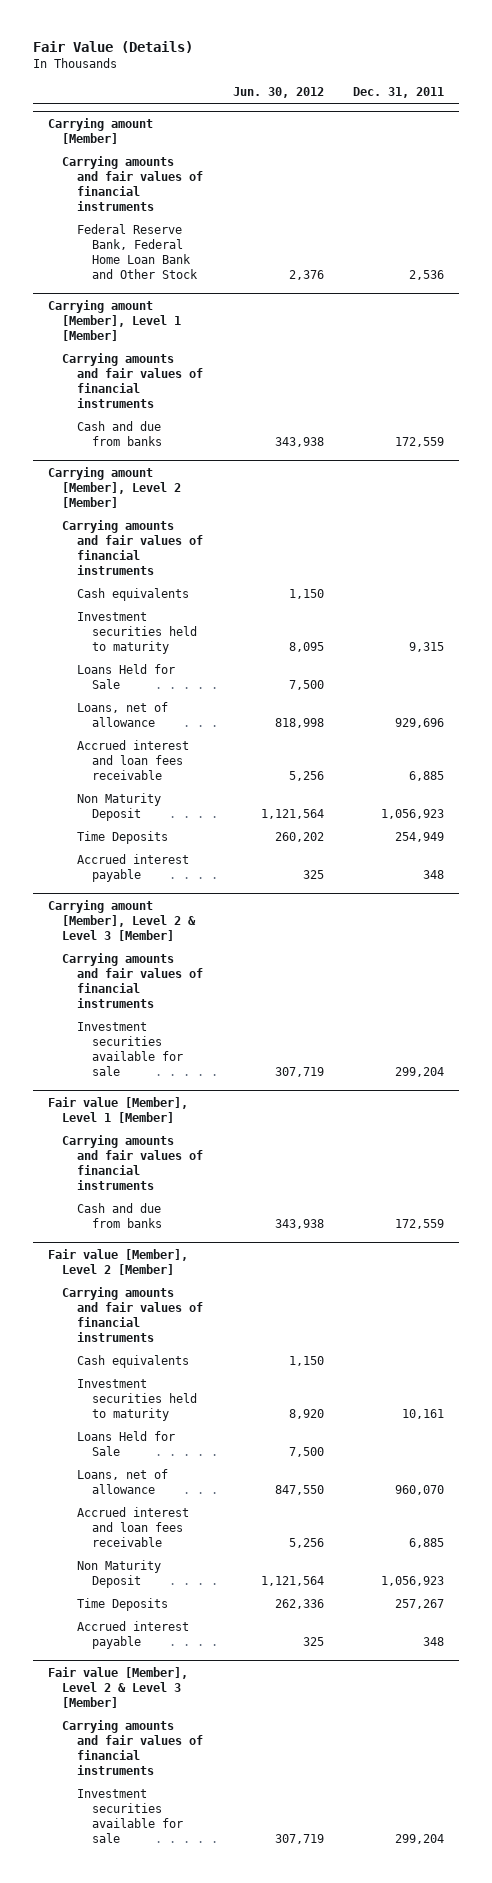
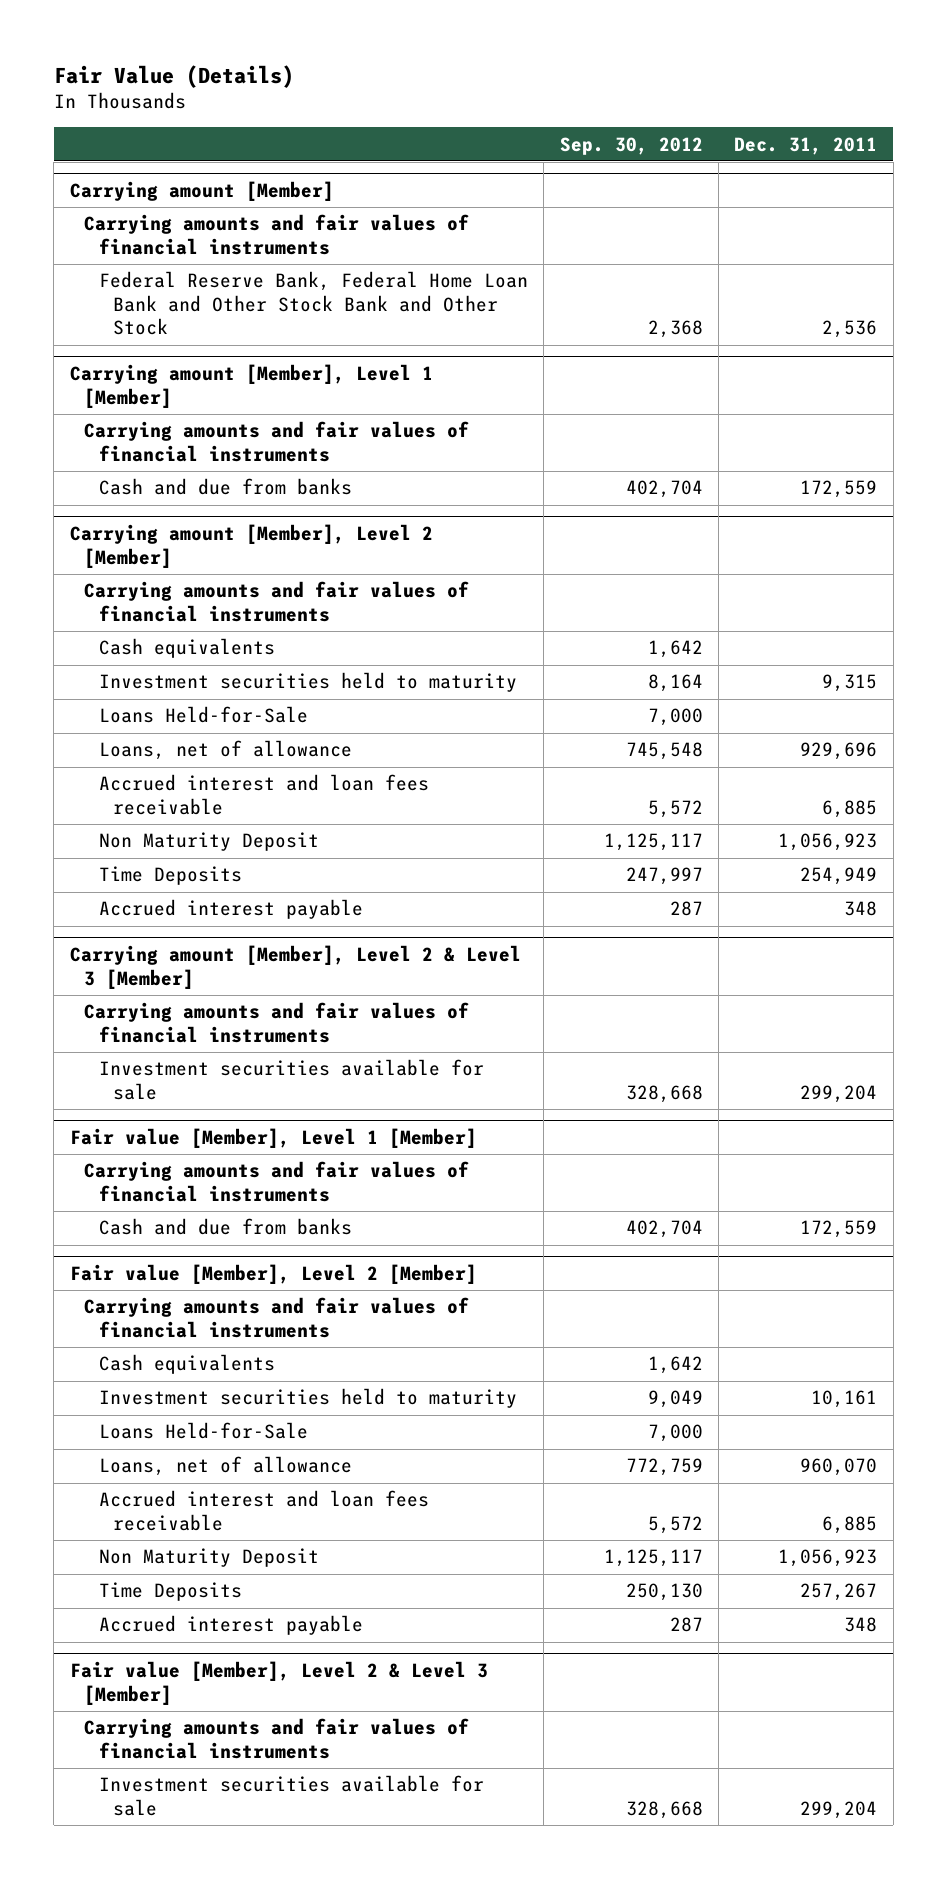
- | Jun. 30, 2012 | Dec. 31, 2011
+ | Sep. 30, 2012 | Dec. 31, 2011
@ Carrying amount [Member]
- Federal Reserve Bank, Federal Home Loan Bank and Other Stock | 2,376 | 2,536
+ Federal Reserve Bank, Federal Home Loan Bank and Other Stock Bank and Other Stock | 2,368 | 2,536
@ Carrying amount [Member], Level 2 [Member]
- Loans Held for Sale | 7,500 |
+ Loans Held-for-Sale | 7,000 |
@ Fair value [Member], Level 2 [Member]
- Loans Held for Sale | 7,500 |
+ Loans Held-for-Sale | 7,000 |

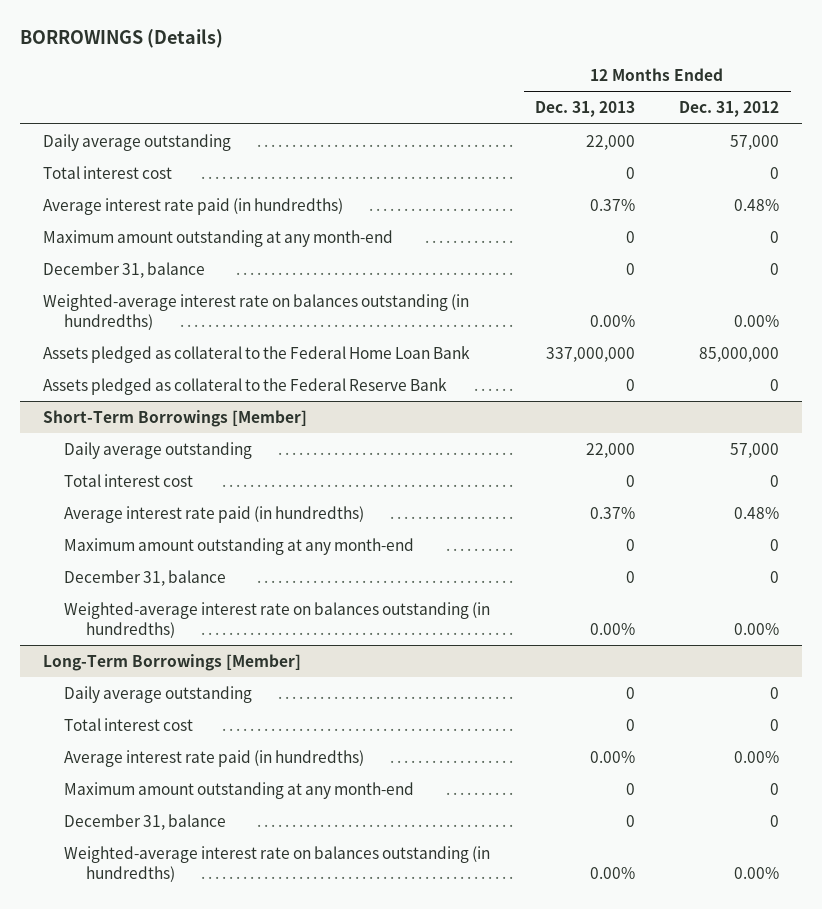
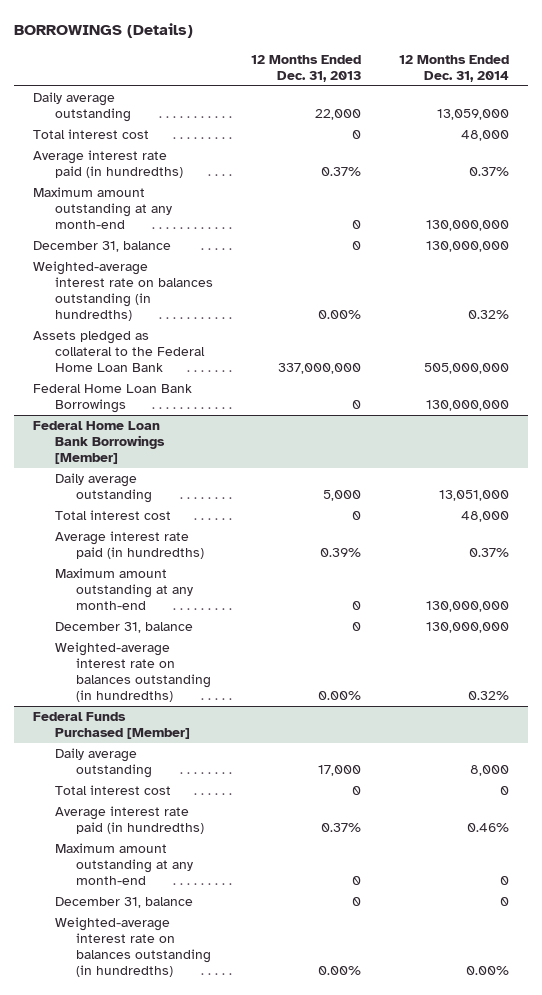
- | 12 Months Ended Dec. 31, 2013 | 12 Months Ended Dec. 31, 2012
+ | 12 Months Ended Dec. 31, 2013 | 12 Months Ended Dec. 31, 2014
- Assets pledged as collateral to the Federal Reserve Bank | 0 | 0
- Short-Term Borrowings [Member]
- Daily average outstanding | 22,000 | 57,000
+ Federal Home Loan Bank Borrowings | 0 | 130,000,000
+ Federal Home Loan Bank Borrowings [Member]
+ Daily average outstanding | 5,000 | 13,051,000
- Average interest rate paid (in hundredths) | 0.37% | 0.48%
+ Average interest rate paid (in hundredths) | 0.39% | 0.37%
- Long-Term Borrowings [Member]
- Daily average outstanding | 0 | 0
+ Federal Funds Purchased [Member]
+ Daily average outstanding | 17,000 | 8,000
- Average interest rate paid (in hundredths) | 0.00% | 0.00%
+ Average interest rate paid (in hundredths) | 0.37% | 0.46%

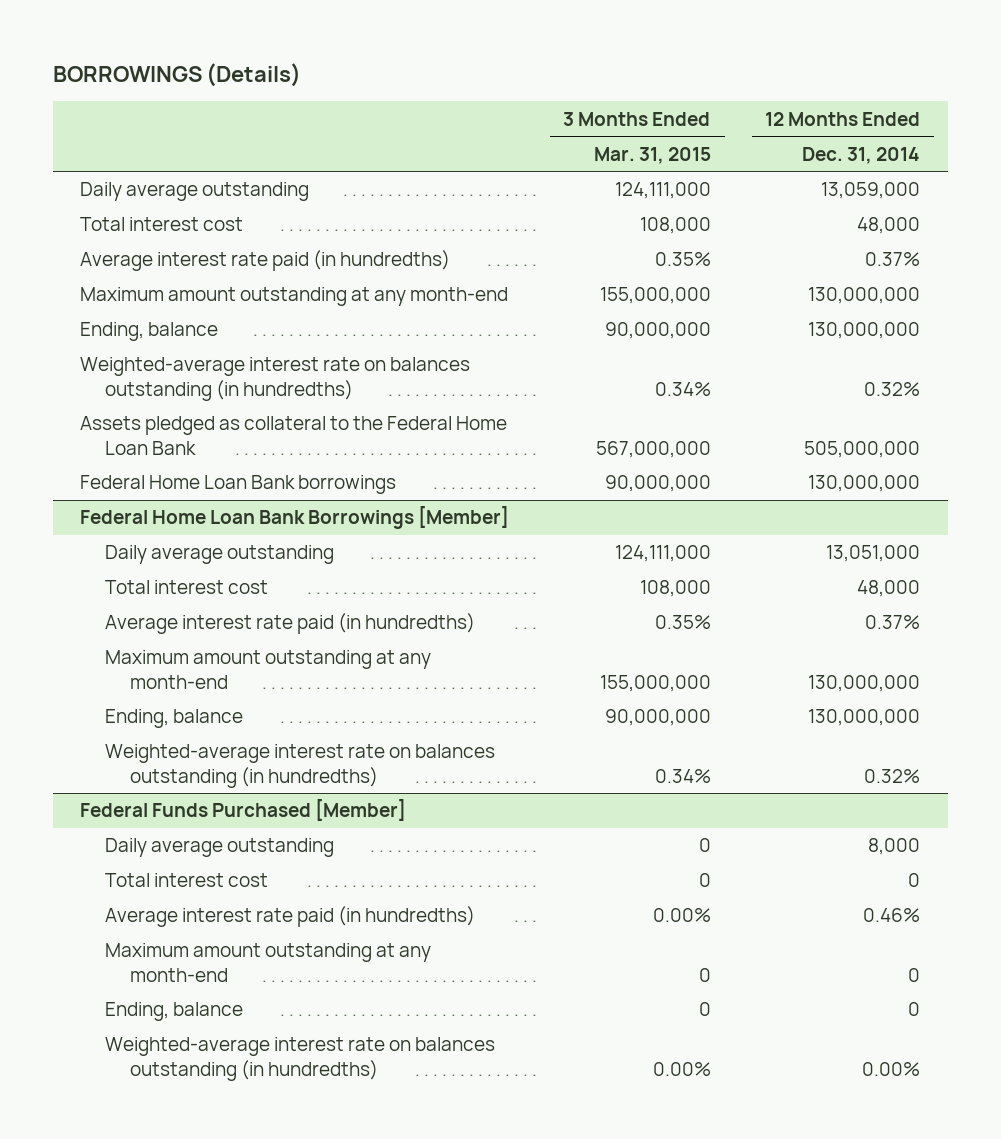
- | 12 Months Ended Dec. 31, 2013 | 12 Months Ended Dec. 31, 2014
+ | 3 Months Ended Mar. 31, 2015 | 12 Months Ended Dec. 31, 2014
- December 31, balance | 0 | 130,000,000
+ Ending, balance | 90,000,000 | 130,000,000
- Federal Home Loan Bank Borrowings | 0 | 130,000,000
+ Federal Home Loan Bank borrowings | 90,000,000 | 130,000,000
@ Federal Home Loan Bank Borrowings [Member]
- December 31, balance | 0 | 130,000,000
+ Ending, balance | 90,000,000 | 130,000,000
@ Federal Funds Purchased [Member]
- December 31, balance | 0 | 0
+ Ending, balance | 0 | 0

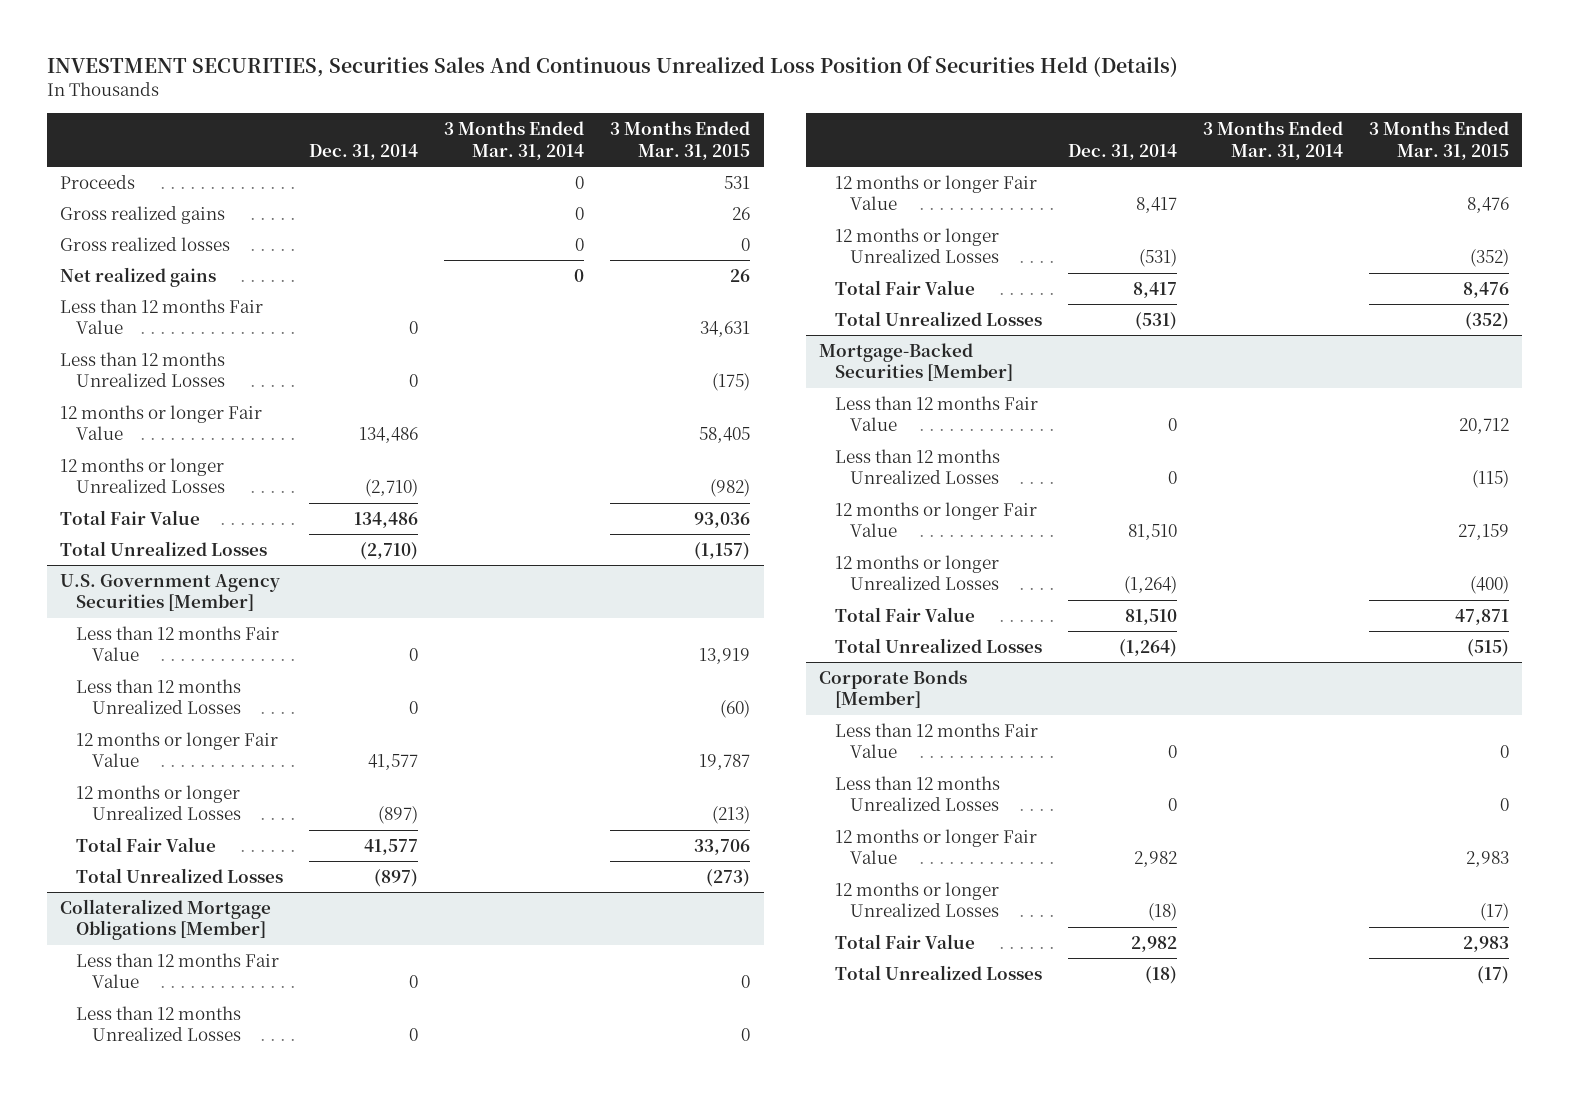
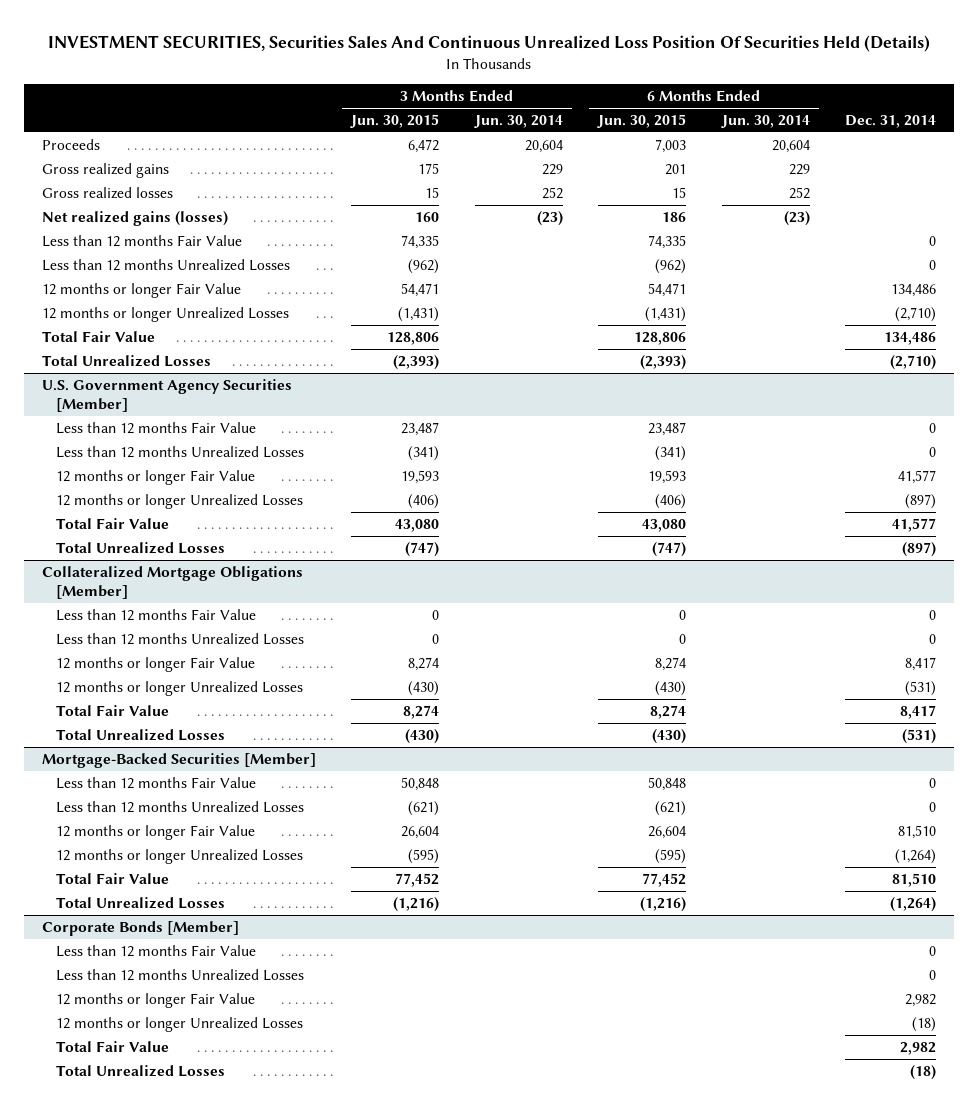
- | Dec. 31, 2014 | 3 Months Ended Mar. 31, 2014 | 3 Months Ended Mar. 31, 2015
+ | 3 Months Ended Jun. 30, 2015 | 3 Months Ended Jun. 30, 2014 | 6 Months Ended Jun. 30, 2015 | 6 Months Ended Jun. 30, 2014 | Dec. 31, 2014
- Net realized gains | | 0 | 26
+ Net realized gains (losses) | 160 | (23) | 186 | (23) |

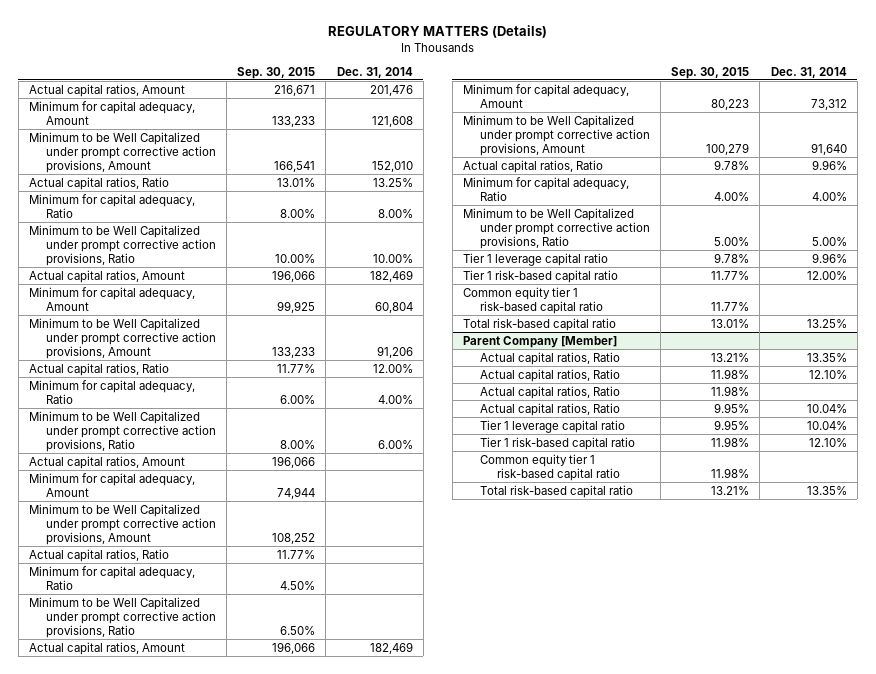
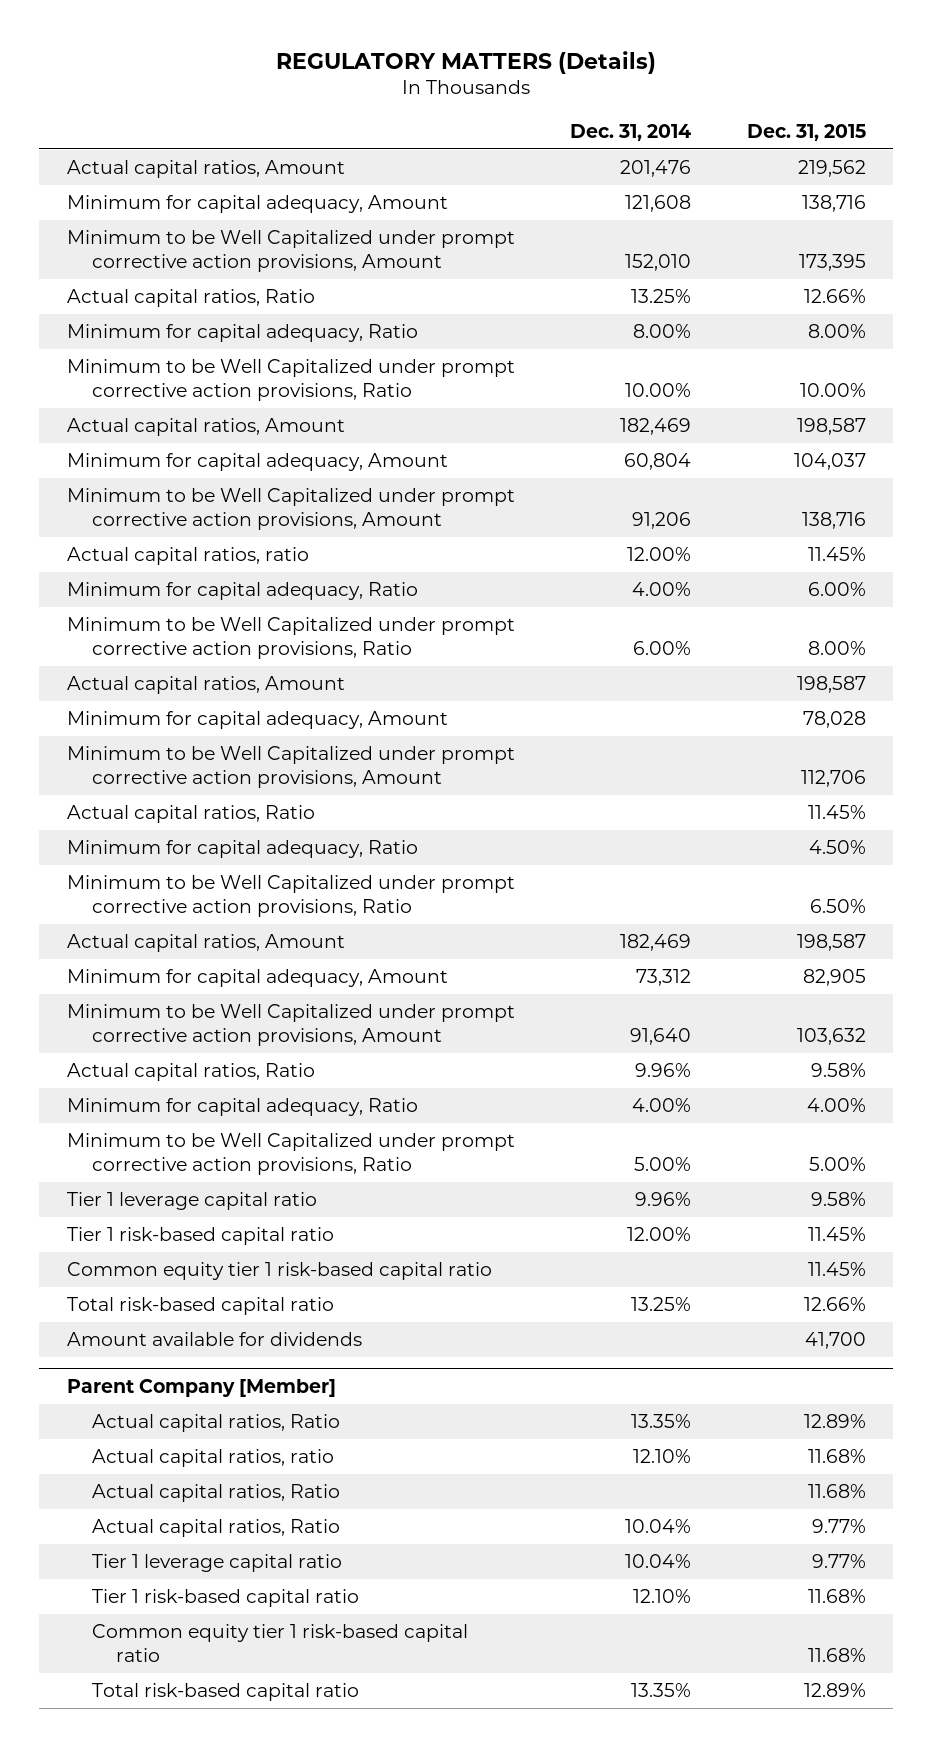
- | Sep. 30, 2015 | Dec. 31, 2014
+ | Dec. 31, 2014 | Dec. 31, 2015
- Actual capital ratios, Ratio | 11.77% | 12.00%
+ Actual capital ratios, ratio | 12.00% | 11.45%
+ Amount available for dividends | | 41,700
@ Parent Company [Member]
- Actual capital ratios, Ratio | 11.98% | 12.10%
+ Actual capital ratios, ratio | 12.10% | 11.68%

